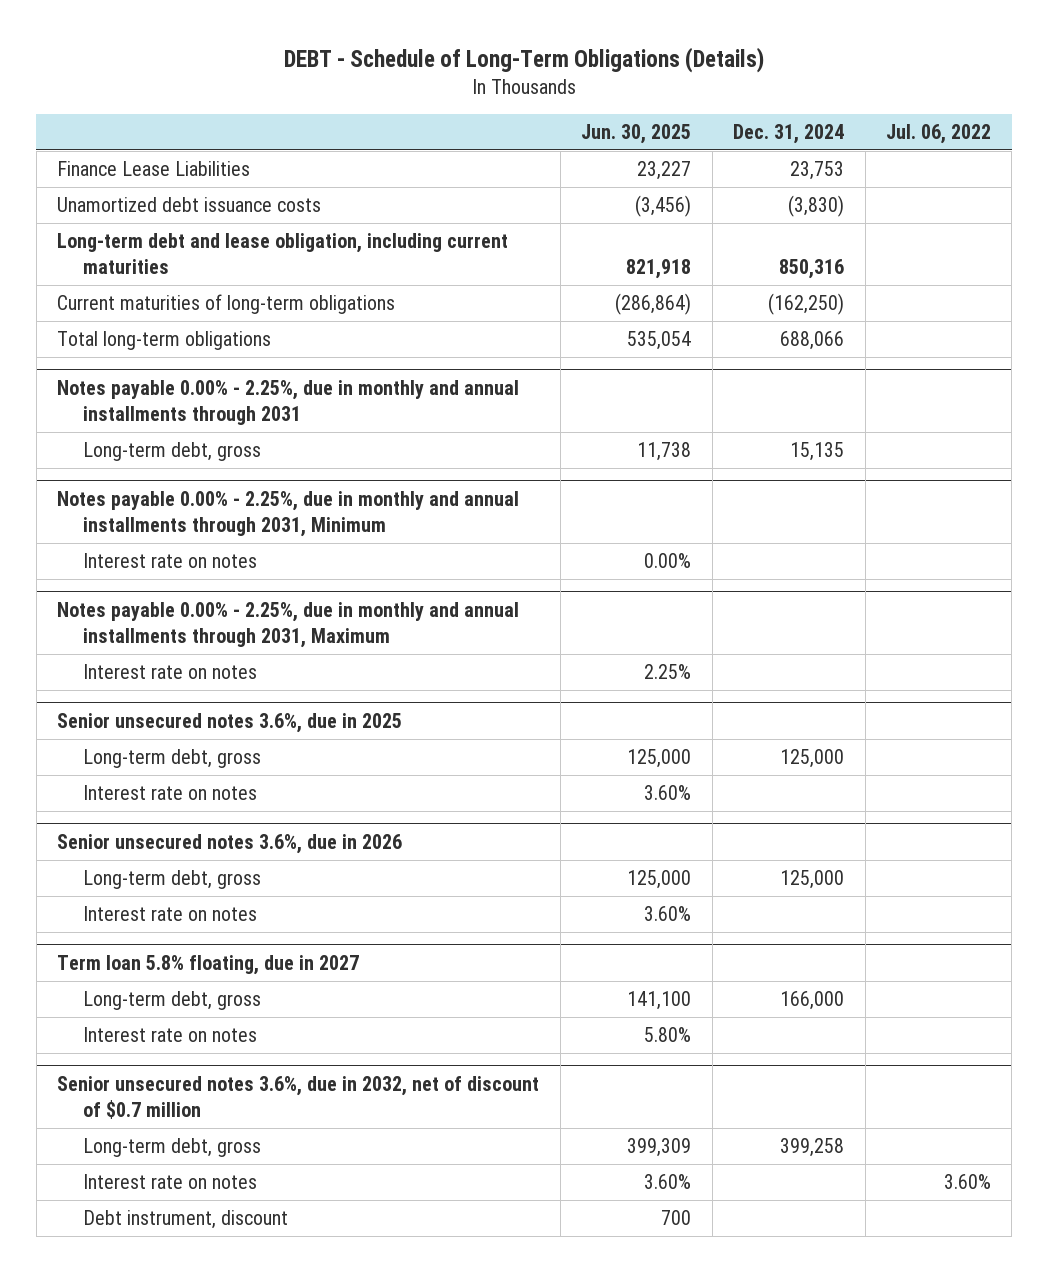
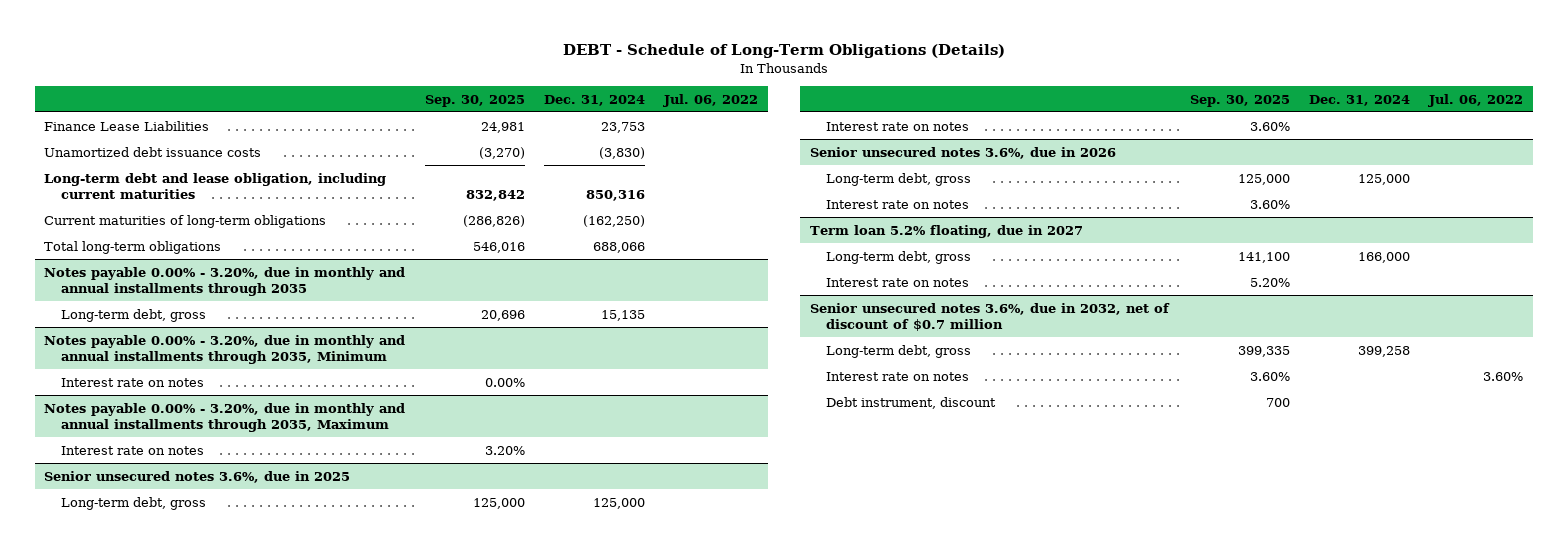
- | Jun. 30, 2025 | Dec. 31, 2024 | Jul. 06, 2022
+ | Sep. 30, 2025 | Dec. 31, 2024 | Jul. 06, 2022
- Notes payable 0.00% - 2.25%, due in monthly and annual installments through 2031
+ Notes payable 0.00% - 3.20%, due in monthly and annual installments through 2035
- Notes payable 0.00% - 2.25%, due in monthly and annual installments through 2031, Minimum
+ Notes payable 0.00% - 3.20%, due in monthly and annual installments through 2035, Minimum
- Notes payable 0.00% - 2.25%, due in monthly and annual installments through 2031, Maximum
+ Notes payable 0.00% - 3.20%, due in monthly and annual installments through 2035, Maximum
- Term loan 5.8% floating, due in 2027
+ Term loan 5.2% floating, due in 2027

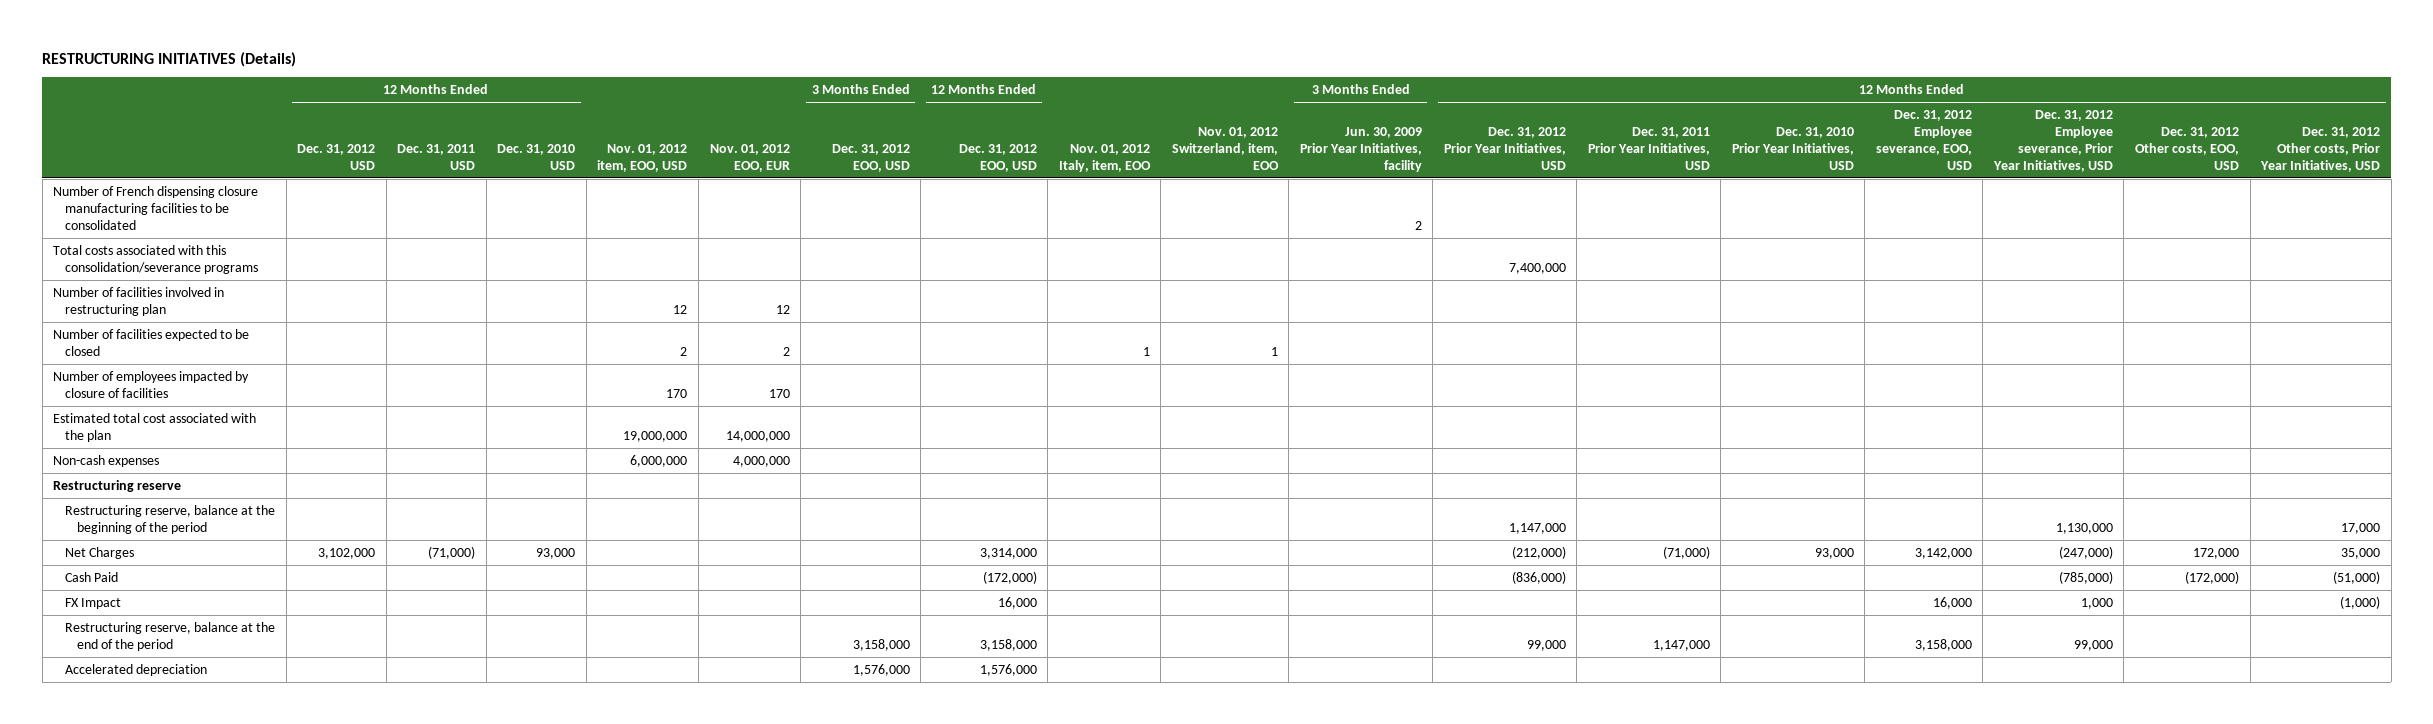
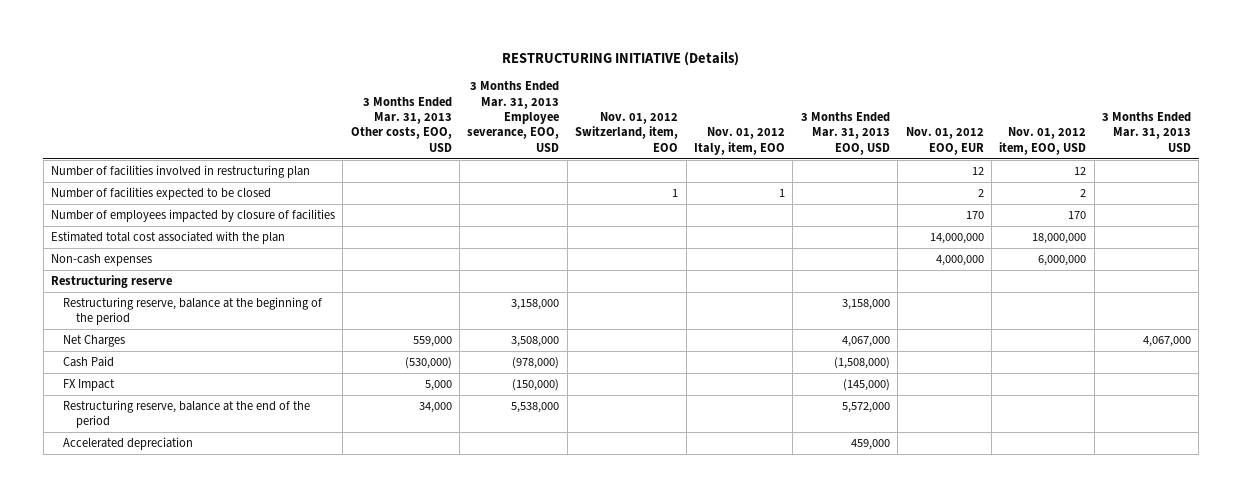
- RESTRUCTURING INITIATIVES (Details)
+ RESTRUCTURING INITIATIVE (Details)
- | 12 Months Ended Dec. 31, 2012 USD | 12 Months Ended Dec. 31, 2011 USD | 12 Months Ended Dec. 31, 2010 USD | Nov. 01, 2012 item, EOO, USD | Nov. 01, 2012 EOO, EUR | 3 Months Ended Dec. 31, 2012 EOO, USD | 12 Months Ended Dec. 31, 2012 EOO, USD | Nov. 01, 2012 Italy, item, EOO | Nov. 01, 2012 Switzerland, item, EOO | 3 Months Ended Jun. 30, 2009 Prior Year Initiatives, facility | 12 Months Ended Dec. 31, 2012 Prior Year Initiatives, USD | 12 Months Ended Dec. 31, 2011 Prior Year Initiatives, USD | 12 Months Ended Dec. 31, 2010 Prior Year Initiatives, USD | 12 Months Ended Dec. 31, 2012 Employee severance, EOO, USD | 12 Months Ended Dec. 31, 2012 Employee severance, Prior Year Initiatives, USD | 12 Months Ended Dec. 31, 2012 Other costs, EOO, USD | 12 Months Ended Dec. 31, 2012 Other costs, Prior Year Initiatives, USD
+ | 3 Months Ended Mar. 31, 2013 Other costs, EOO, USD | 3 Months Ended Mar. 31, 2013 Employee severance, EOO, USD | Nov. 01, 2012 Switzerland, item, EOO | Nov. 01, 2012 Italy, item, EOO | 3 Months Ended Mar. 31, 2013 EOO, USD | Nov. 01, 2012 EOO, EUR | Nov. 01, 2012 item, EOO, USD | 3 Months Ended Mar. 31, 2013 USD
- Number of French dispensing closure manufacturing facilities to be consolidated | | | | | | | | | | 2 | | | | | | |
- Total costs associated with this consolidation/severance programs | | | | | | | | | | | 7,400,000 | | | | | |
- Estimated total cost associated with the plan | | | | 19,000,000 | 14,000,000 | | | | | | | | | | | |
+ Estimated total cost associated with the plan | | | | | | 14,000,000 | 18,000,000 |

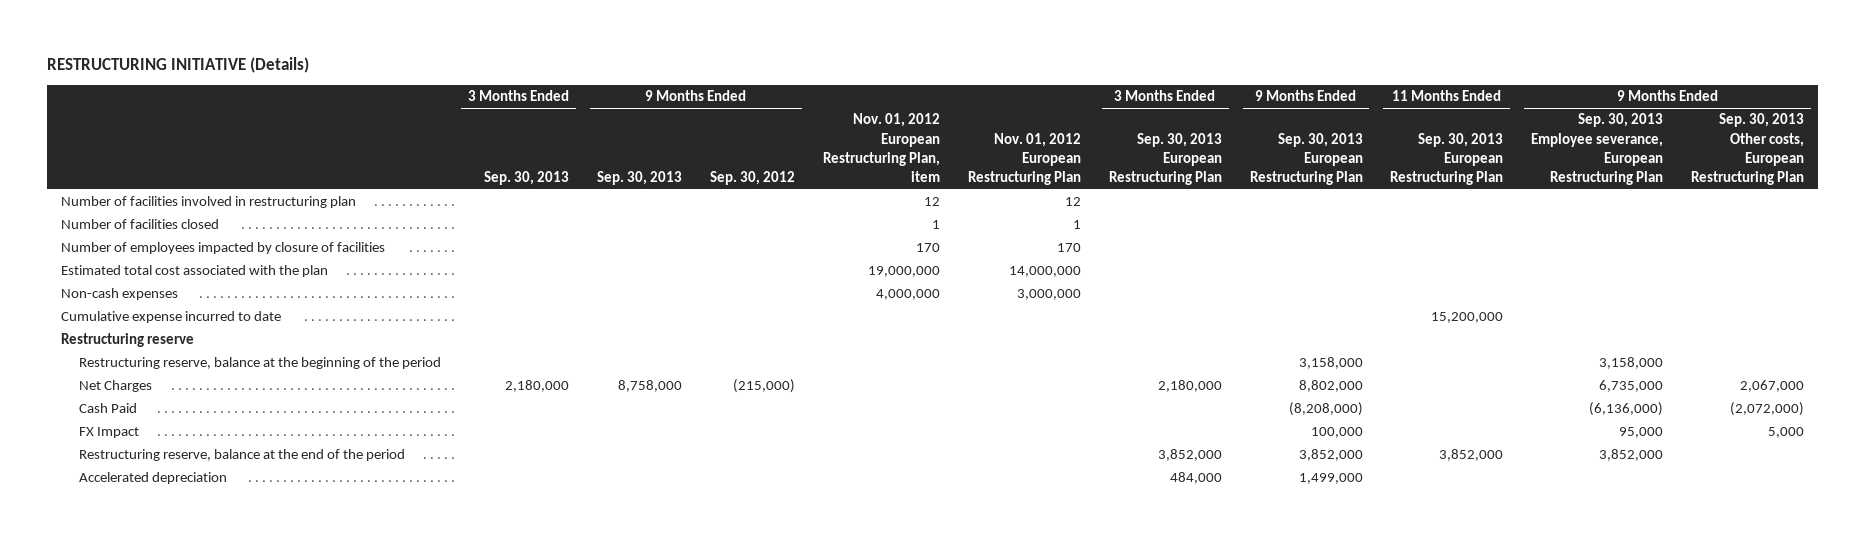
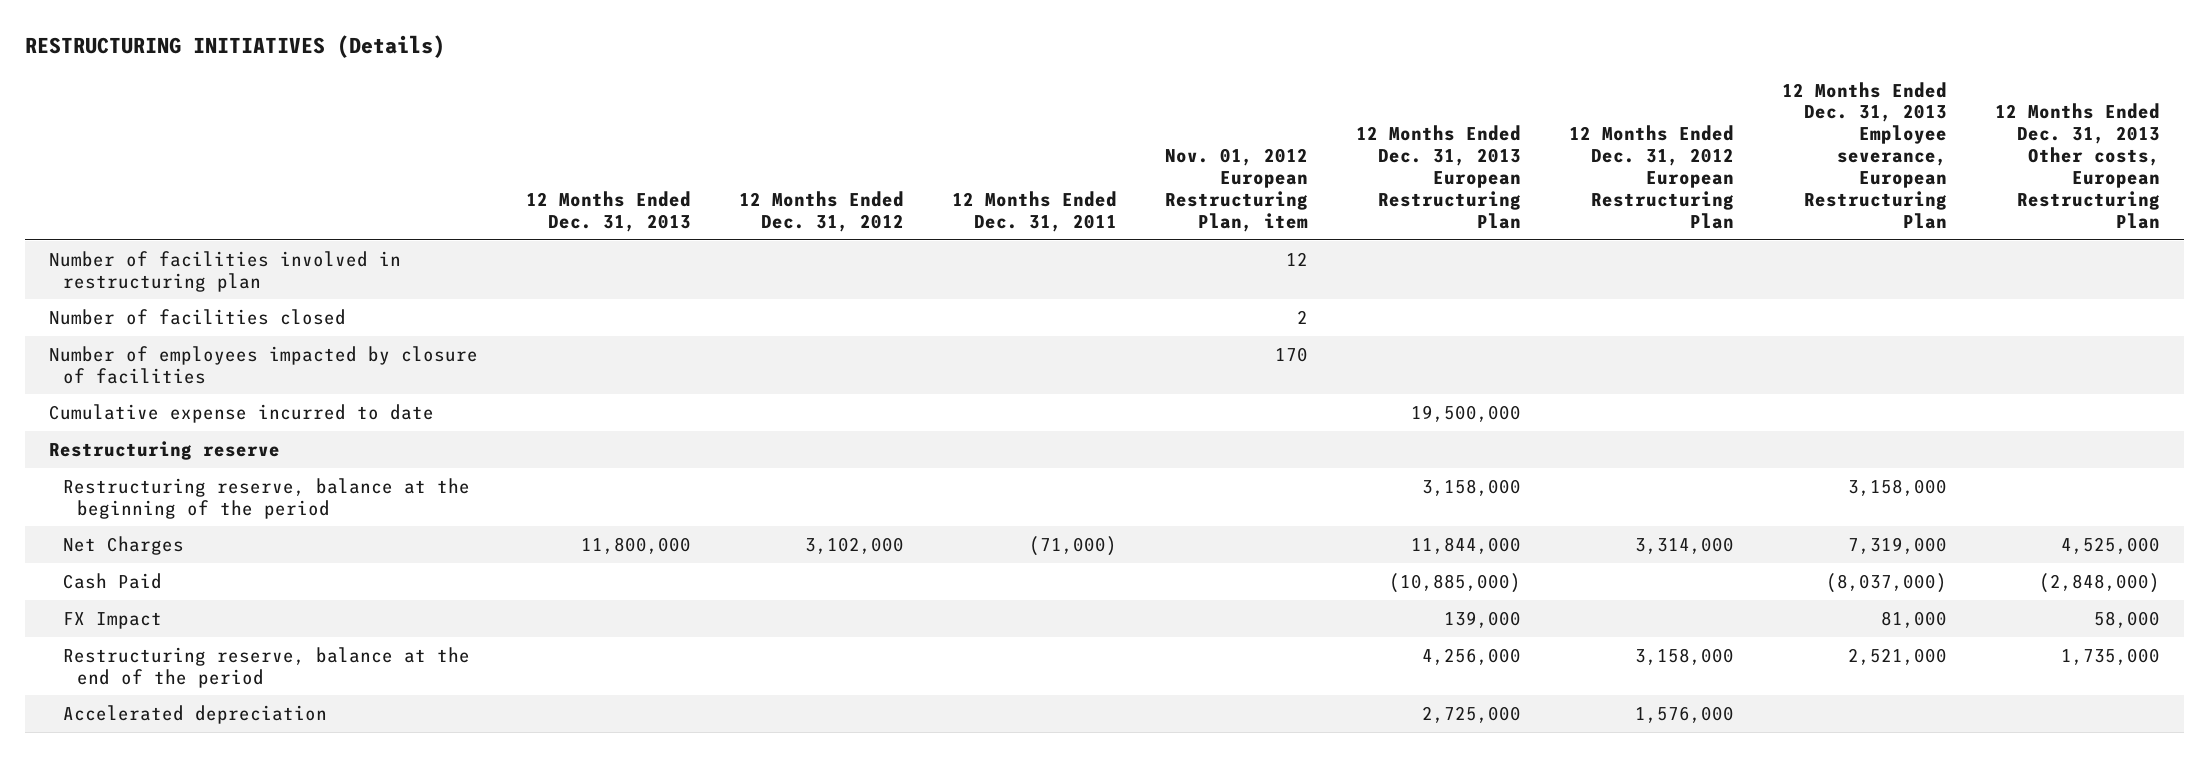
- RESTRUCTURING INITIATIVE (Details)
+ RESTRUCTURING INITIATIVES (Details)
- | 3 Months Ended Sep. 30, 2013 | 9 Months Ended Sep. 30, 2013 | 9 Months Ended Sep. 30, 2012 | Nov. 01, 2012 European Restructuring Plan, item | Nov. 01, 2012 European Restructuring Plan | 3 Months Ended Sep. 30, 2013 European Restructuring Plan | 9 Months Ended Sep. 30, 2013 European Restructuring Plan | 11 Months Ended Sep. 30, 2013 European Restructuring Plan | 9 Months Ended Sep. 30, 2013 Employee severance, European Restructuring Plan | 9 Months Ended Sep. 30, 2013 Other costs, European Restructuring Plan
+ | 12 Months Ended Dec. 31, 2013 | 12 Months Ended Dec. 31, 2012 | 12 Months Ended Dec. 31, 2011 | Nov. 01, 2012 European Restructuring Plan, item | 12 Months Ended Dec. 31, 2013 European Restructuring Plan | 12 Months Ended Dec. 31, 2012 European Restructuring Plan | 12 Months Ended Dec. 31, 2013 Employee severance, European Restructuring Plan | 12 Months Ended Dec. 31, 2013 Other costs, European Restructuring Plan
- Number of facilities closed | | | | 1 | 1 | | | | |
+ Number of facilities closed | | | | 2 | | | |
- Estimated total cost associated with the plan | | | | 19,000,000 | 14,000,000 | | | | |
- Non-cash expenses | | | | 4,000,000 | 3,000,000 | | | | |

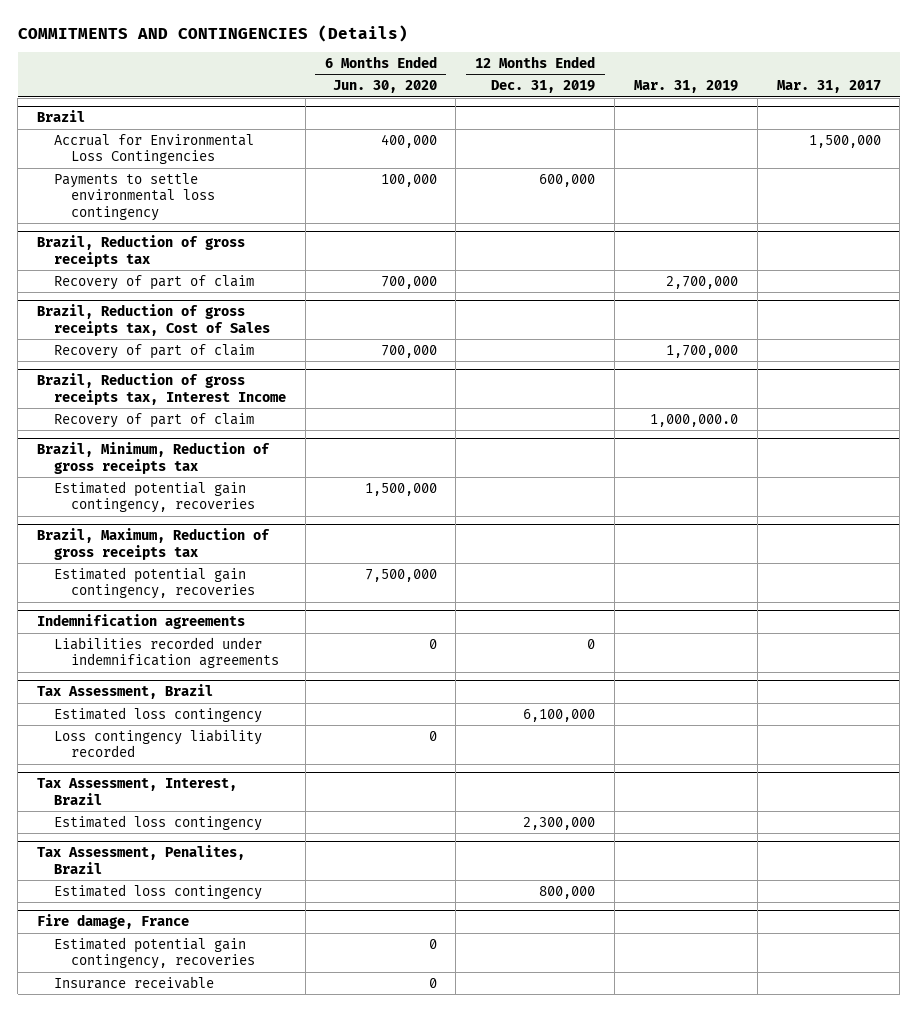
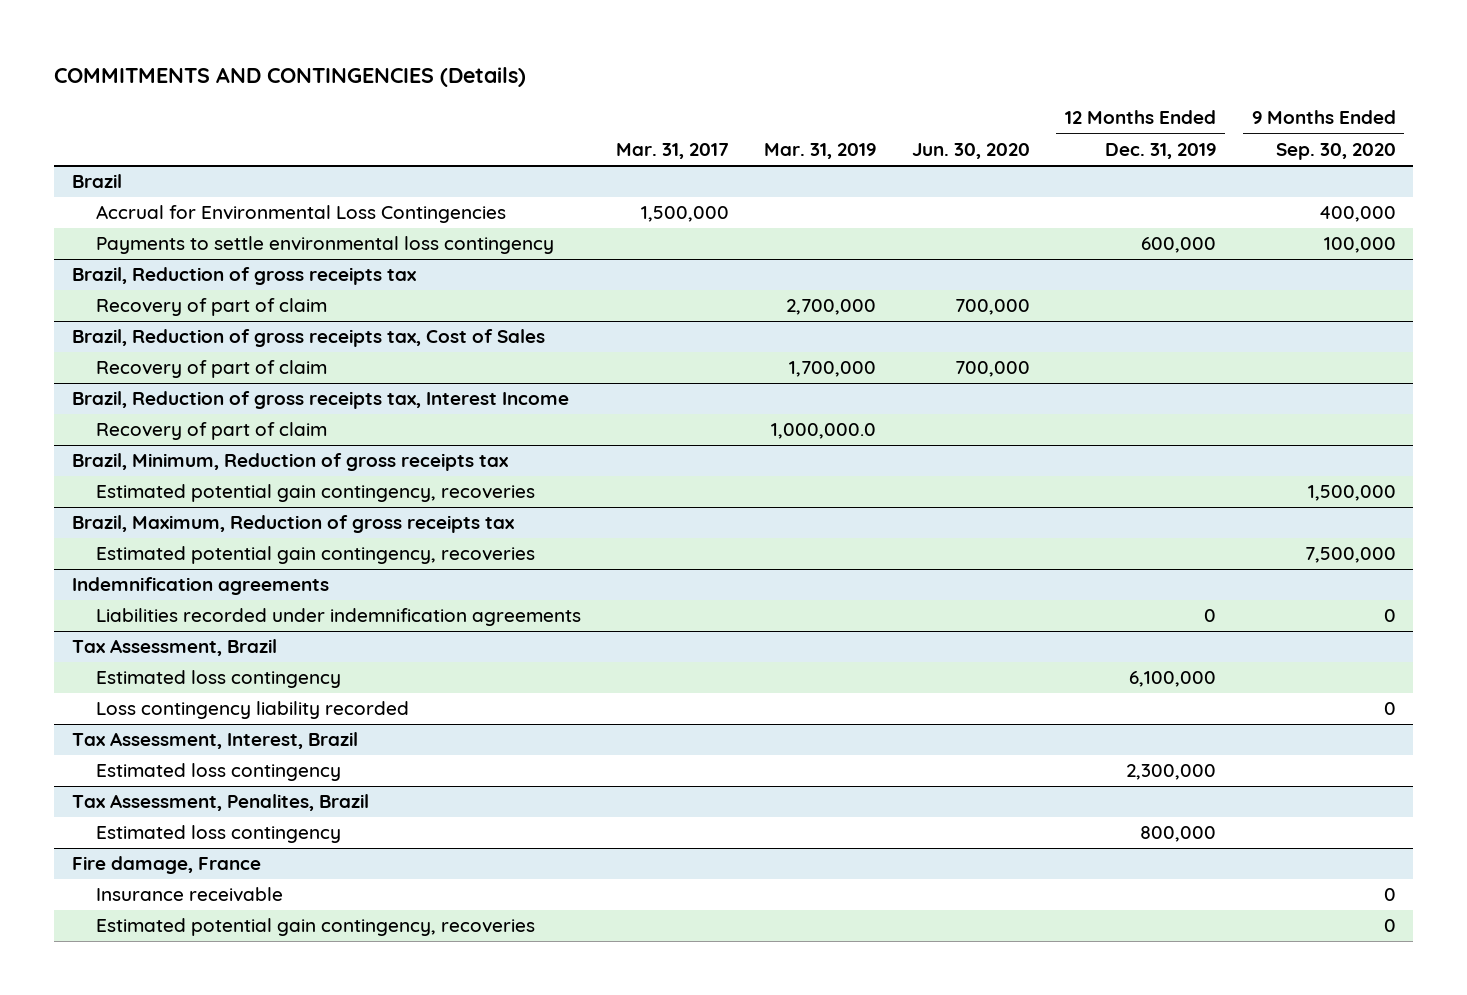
- | 6 Months Ended Jun. 30, 2020 | 12 Months Ended Dec. 31, 2019 | Mar. 31, 2019 | Mar. 31, 2017
+ | Mar. 31, 2017 | Mar. 31, 2019 | Jun. 30, 2020 | 12 Months Ended Dec. 31, 2019 | 9 Months Ended Sep. 30, 2020
@ Fire damage, France
moved down: Estimated potential gain contingency, recoveries | | | | | 0

